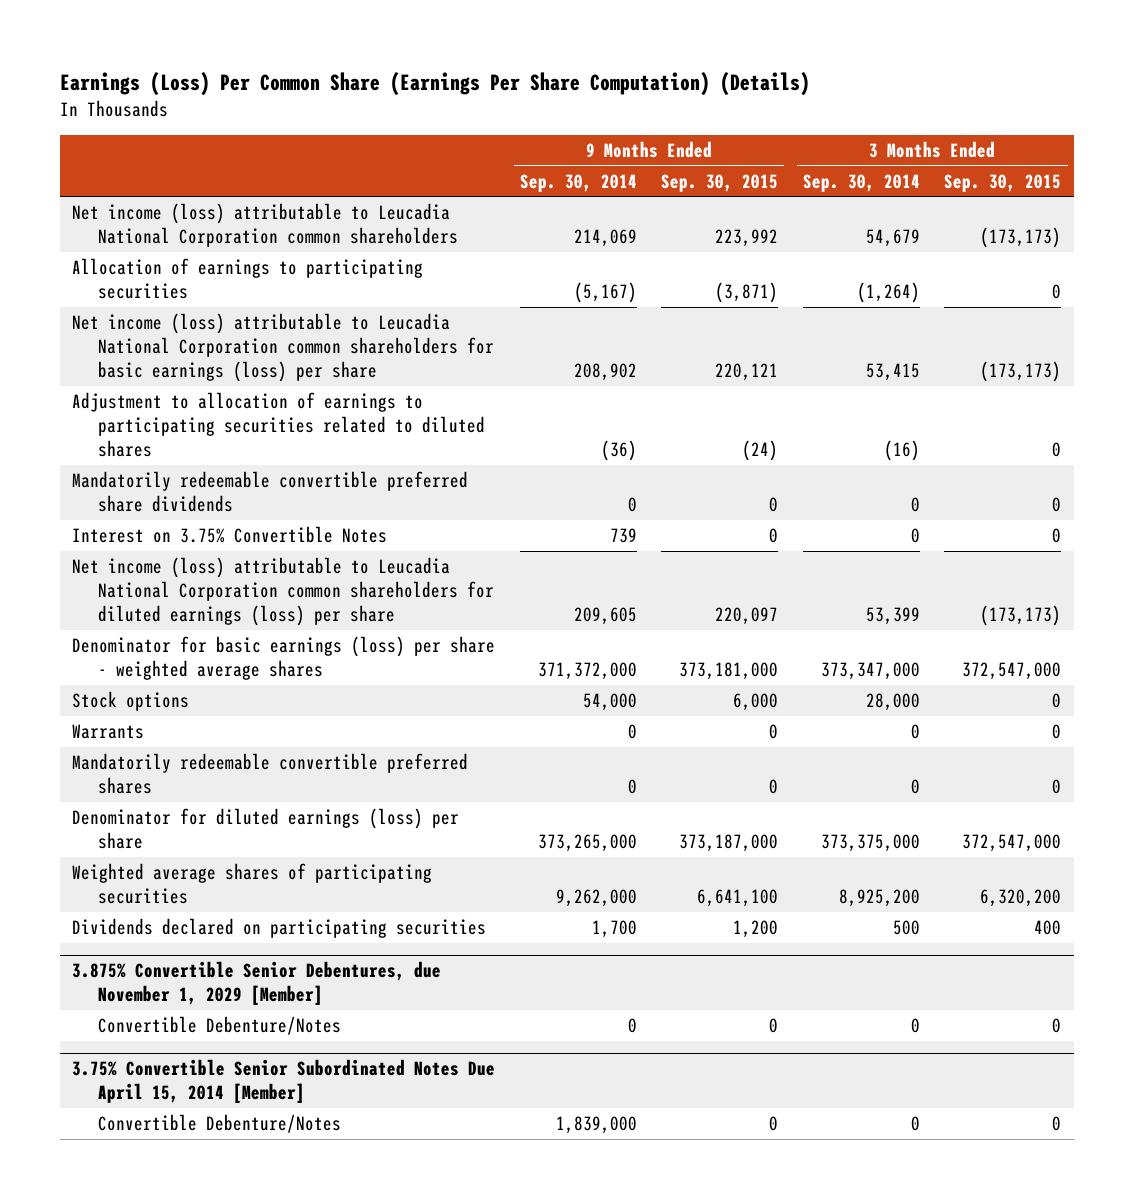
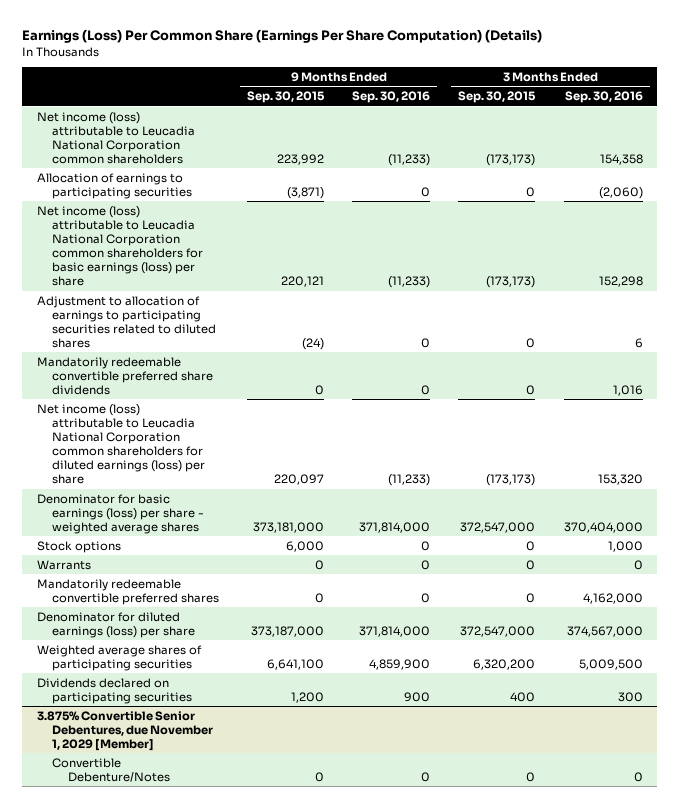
- | 9 Months Ended Sep. 30, 2014 | 9 Months Ended Sep. 30, 2015 | 3 Months Ended Sep. 30, 2014 | 3 Months Ended Sep. 30, 2015
+ | 9 Months Ended Sep. 30, 2015 | 9 Months Ended Sep. 30, 2016 | 3 Months Ended Sep. 30, 2015 | 3 Months Ended Sep. 30, 2016
- Interest on 3.75% Convertible Notes | 739 | 0 | 0 | 0
- 3.75% Convertible Senior Subordinated Notes Due April 15, 2014 [Member]
- Convertible Debenture/Notes | 1,839,000 | 0 | 0 | 0

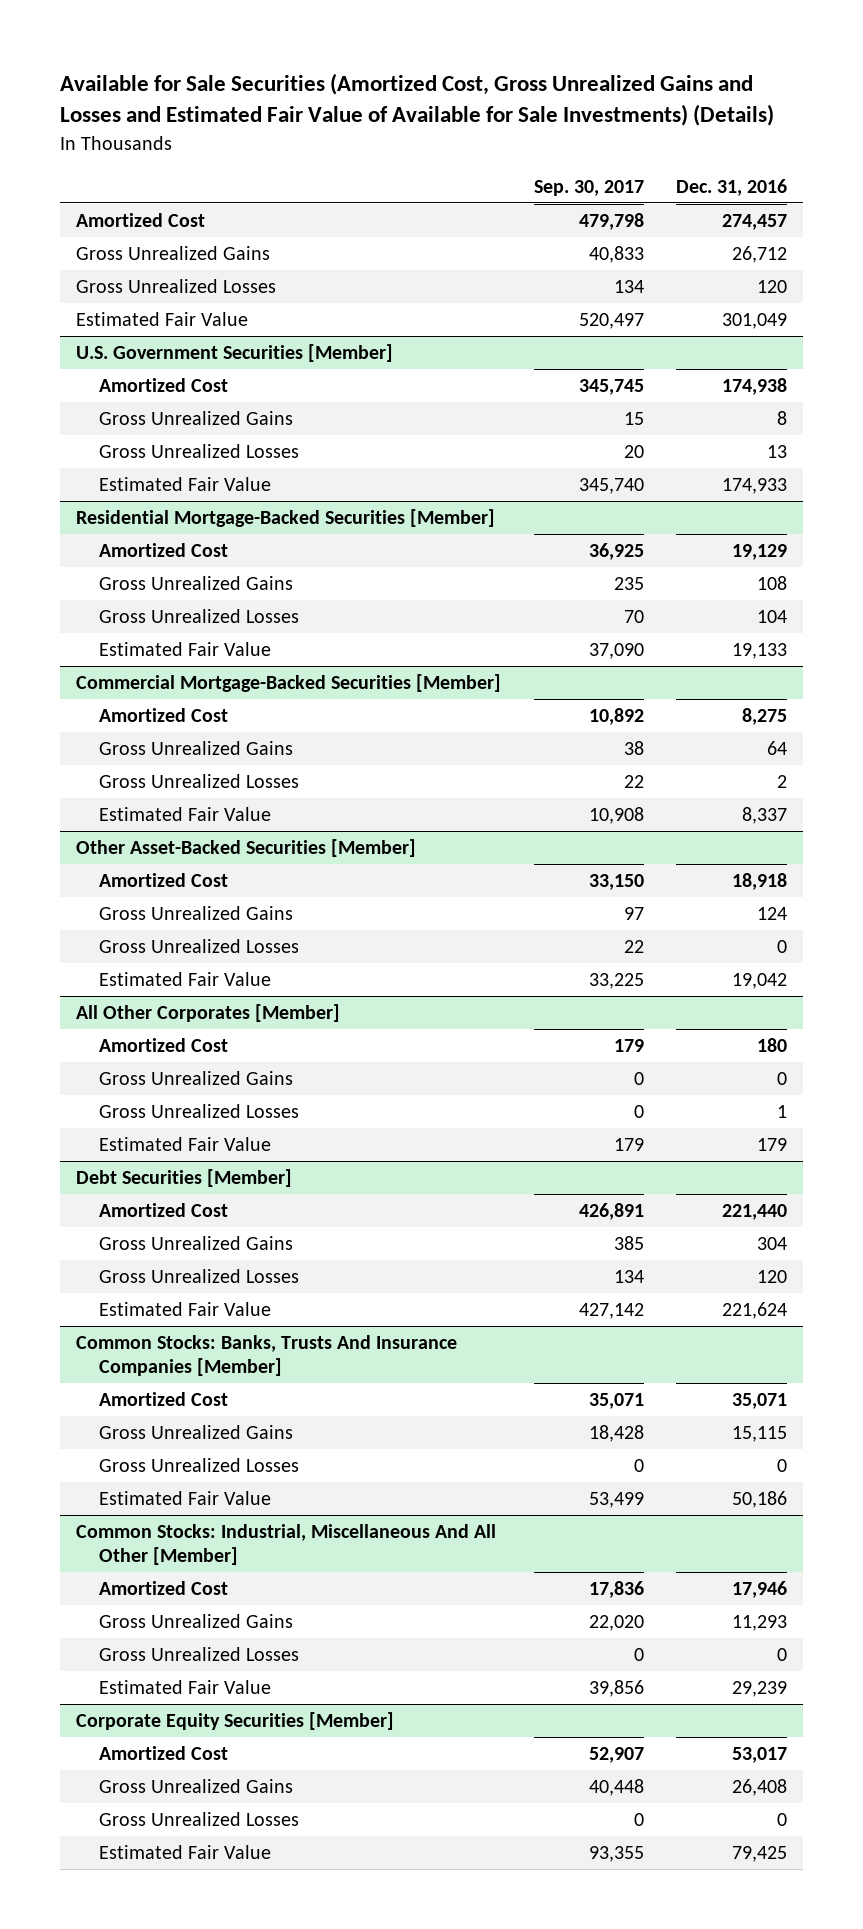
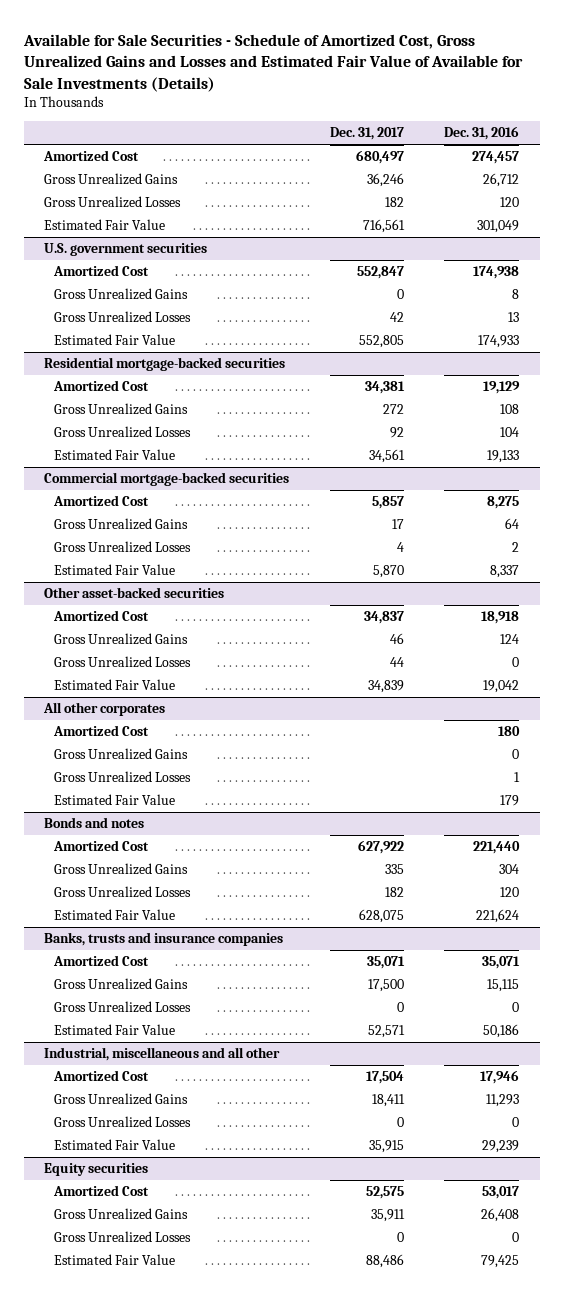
- Available for Sale Securities (Amortized Cost, Gross Unrealized Gains and Losses and Estimated Fair Value of Available for Sale Investments) (Details)
+ Available for Sale Securities - Schedule of Amortized Cost, Gross Unrealized Gains and Losses and Estimated Fair Value of Available for Sale Investments (Details)
- | Sep. 30, 2017 | Dec. 31, 2016
+ | Dec. 31, 2017 | Dec. 31, 2016
- U.S. Government Securities [Member]
+ U.S. government securities
- Residential Mortgage-Backed Securities [Member]
+ Residential mortgage-backed securities
- Commercial Mortgage-Backed Securities [Member]
+ Commercial mortgage-backed securities
- Other Asset-Backed Securities [Member]
+ Other asset-backed securities
- All Other Corporates [Member]
+ All other corporates
- Debt Securities [Member]
+ Bonds and notes
- Common Stocks: Banks, Trusts And Insurance Companies [Member]
+ Banks, trusts and insurance companies
- Common Stocks: Industrial, Miscellaneous And All Other [Member]
+ Industrial, miscellaneous and all other
- Corporate Equity Securities [Member]
+ Equity securities

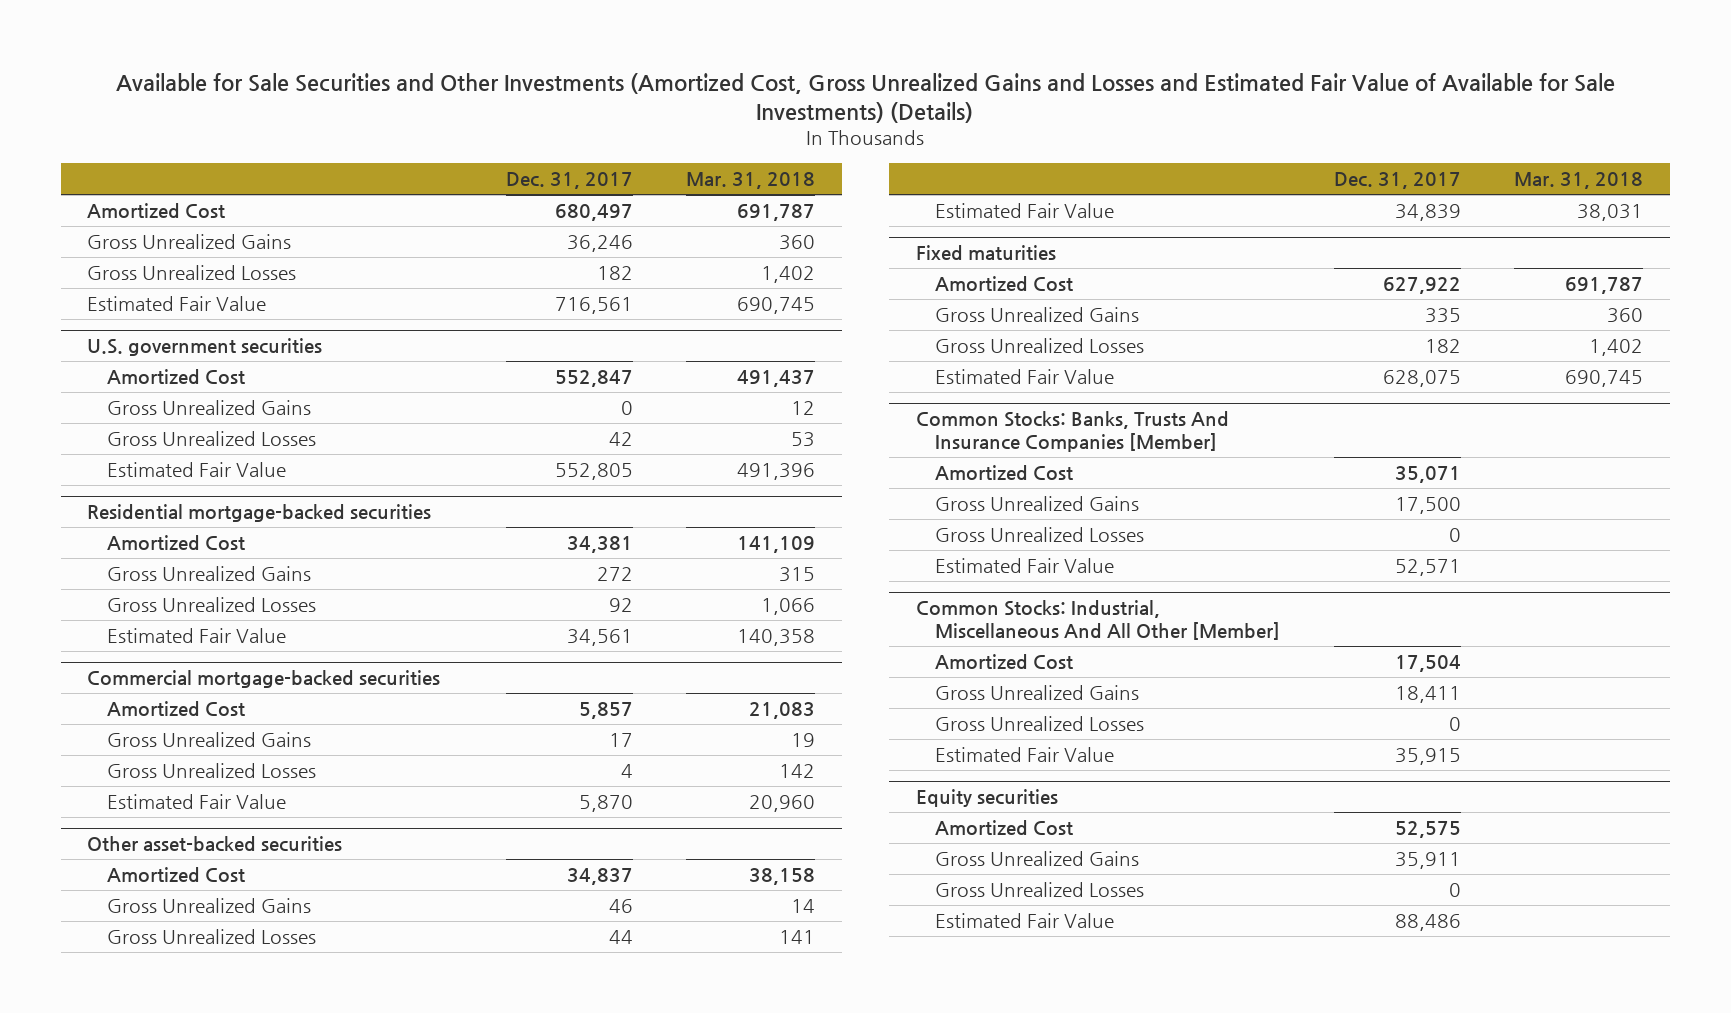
- Available for Sale Securities - Schedule of Amortized Cost, Gross Unrealized Gains and Losses and Estimated Fair Value of Available for Sale Investments (Details)
+ Available for Sale Securities and Other Investments (Amortized Cost, Gross Unrealized Gains and Losses and Estimated Fair Value of Available for Sale Investments) (Details)
- | Dec. 31, 2017 | Dec. 31, 2016
+ | Dec. 31, 2017 | Mar. 31, 2018
- All other corporates
- Amortized Cost | | 180
- Gross Unrealized Gains | | 0
- Gross Unrealized Losses | | 1
- Estimated Fair Value | | 179
- Bonds and notes
+ Fixed maturities
- Banks, trusts and insurance companies
+ Common Stocks: Banks, Trusts And Insurance Companies [Member]
- Industrial, miscellaneous and all other
+ Common Stocks: Industrial, Miscellaneous And All Other [Member]

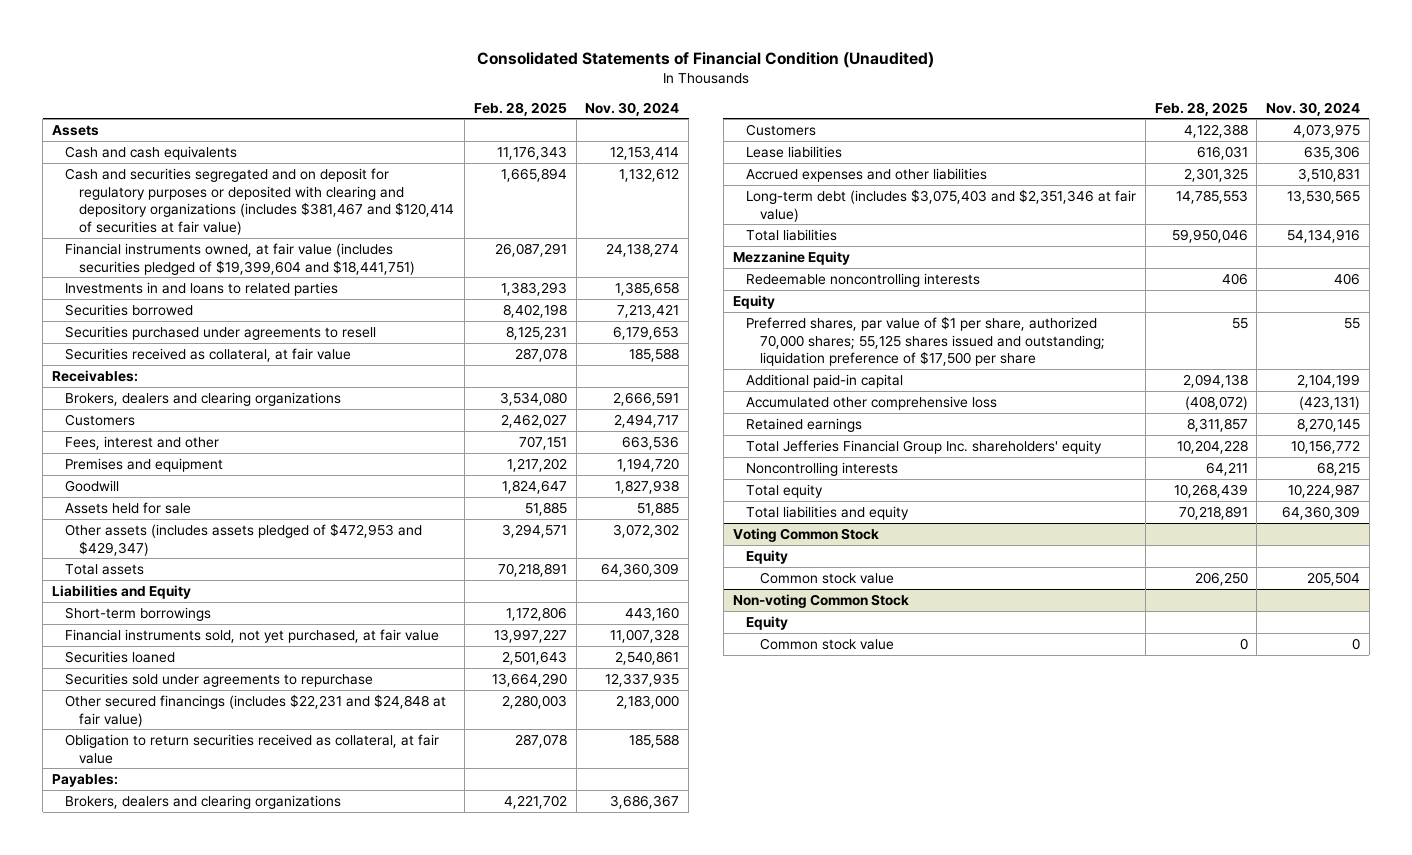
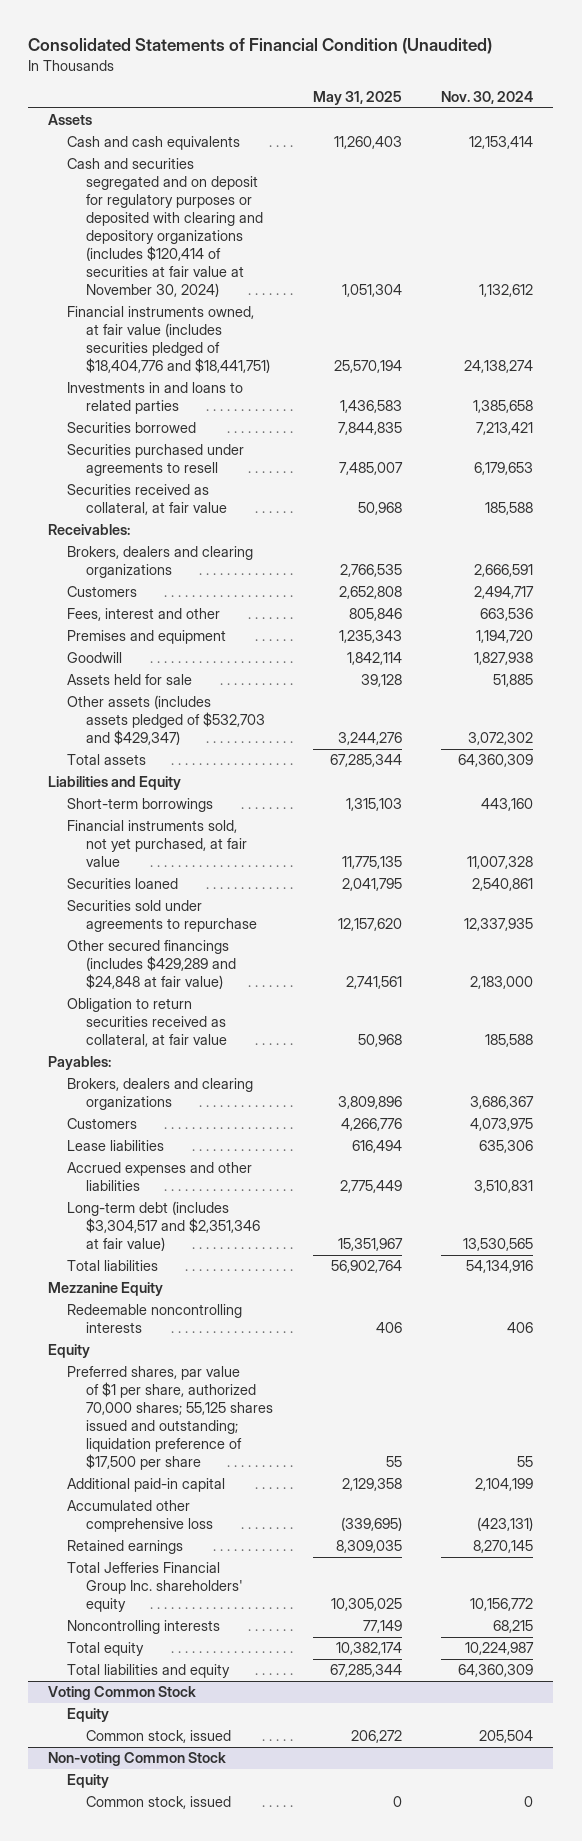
- | Feb. 28, 2025 | Nov. 30, 2024
+ | May 31, 2025 | Nov. 30, 2024
- Cash and securities segregated and on deposit for regulatory purposes or deposited with clearing and depository organizations (includes $381,467 and $120,414 of securities at fair value) | 1,665,894 | 1,132,612
- Financial instruments owned, at fair value (includes securities pledged of $19,399,604 and $18,441,751) | 26,087,291 | 24,138,274
+ Cash and securities segregated and on deposit for regulatory purposes or deposited with clearing and depository organizations (includes $120,414 of securities at fair value at November 30, 2024) | 1,051,304 | 1,132,612
+ Financial instruments owned, at fair value (includes securities pledged of $18,404,776 and $18,441,751) | 25,570,194 | 24,138,274
- Other assets (includes assets pledged of $472,953 and $429,347) | 3,294,571 | 3,072,302
+ Other assets (includes assets pledged of $532,703 and $429,347) | 3,244,276 | 3,072,302
- Other secured financings (includes $22,231 and $24,848 at fair value) | 2,280,003 | 2,183,000
+ Other secured financings (includes $429,289 and $24,848 at fair value) | 2,741,561 | 2,183,000
- Long-term debt (includes $3,075,403 and $2,351,346 at fair value) | 14,785,553 | 13,530,565
+ Long-term debt (includes $3,304,517 and $2,351,346 at fair value) | 15,351,967 | 13,530,565
@ Voting Common Stock
- Common stock value | 206,250 | 205,504
+ Common stock, issued | 206,272 | 205,504
@ Non-voting Common Stock
- Common stock value | 0 | 0
+ Common stock, issued | 0 | 0

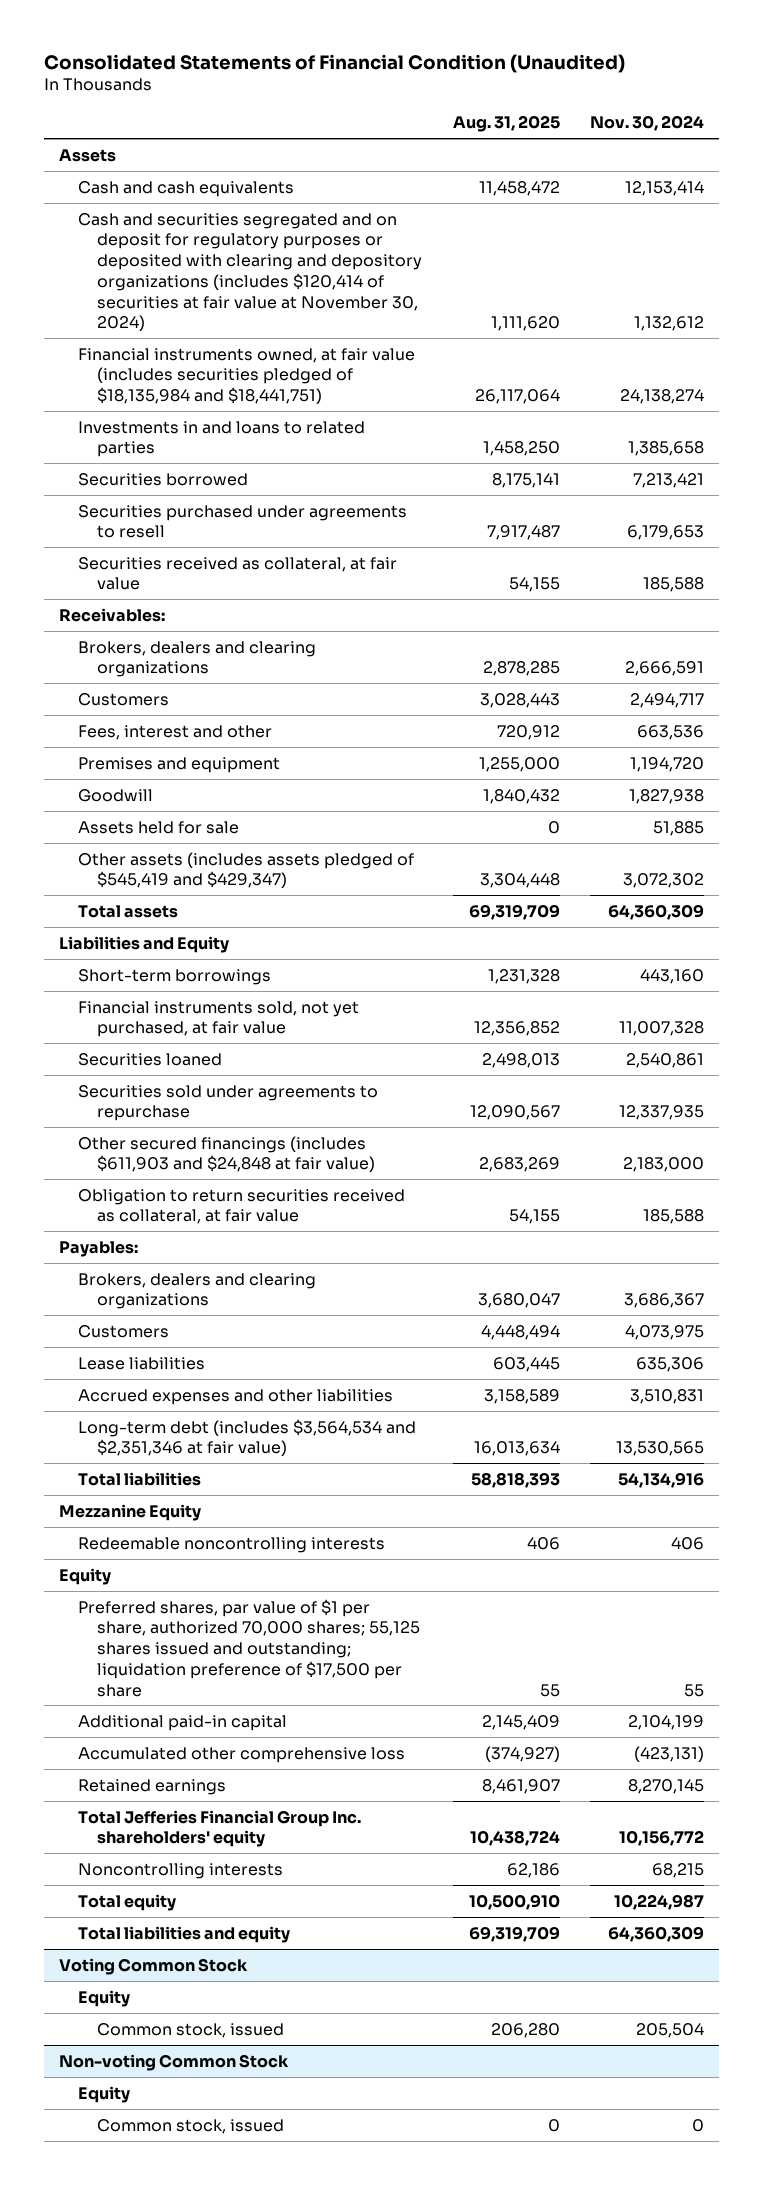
- | May 31, 2025 | Nov. 30, 2024
+ | Aug. 31, 2025 | Nov. 30, 2024
- Financial instruments owned, at fair value (includes securities pledged of $18,404,776 and $18,441,751) | 25,570,194 | 24,138,274
+ Financial instruments owned, at fair value (includes securities pledged of $18,135,984 and $18,441,751) | 26,117,064 | 24,138,274
- Other assets (includes assets pledged of $532,703 and $429,347) | 3,244,276 | 3,072,302
+ Other assets (includes assets pledged of $545,419 and $429,347) | 3,304,448 | 3,072,302
- Other secured financings (includes $429,289 and $24,848 at fair value) | 2,741,561 | 2,183,000
+ Other secured financings (includes $611,903 and $24,848 at fair value) | 2,683,269 | 2,183,000
- Long-term debt (includes $3,304,517 and $2,351,346 at fair value) | 15,351,967 | 13,530,565
+ Long-term debt (includes $3,564,534 and $2,351,346 at fair value) | 16,013,634 | 13,530,565

